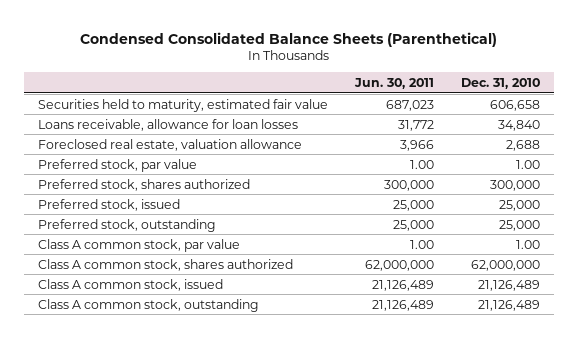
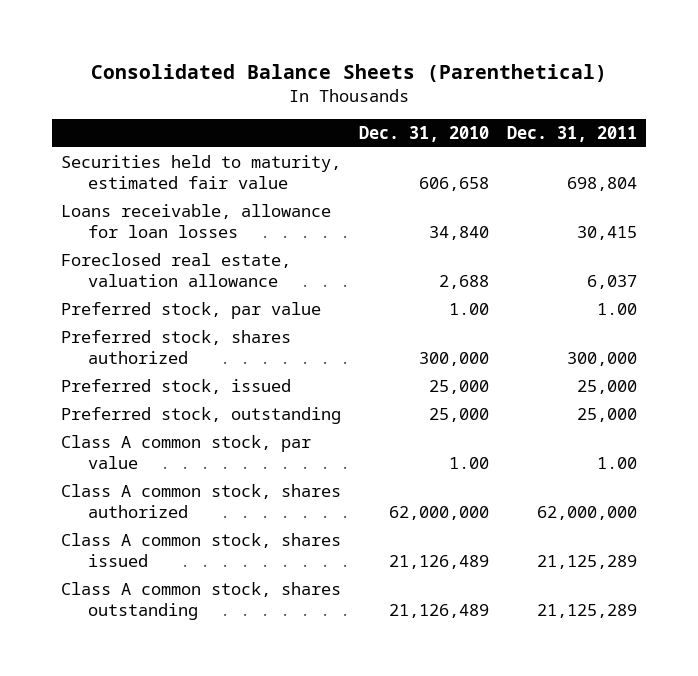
- Condensed Consolidated Balance Sheets (Parenthetical)
+ Consolidated Balance Sheets (Parenthetical)
- | Jun. 30, 2011 | Dec. 31, 2010
+ | Dec. 31, 2010 | Dec. 31, 2011
- Class A common stock, issued | 21,126,489 | 21,126,489
- Class A common stock, outstanding | 21,126,489 | 21,126,489
+ Class A common stock, shares issued | 21,126,489 | 21,125,289
+ Class A common stock, shares outstanding | 21,126,489 | 21,125,289

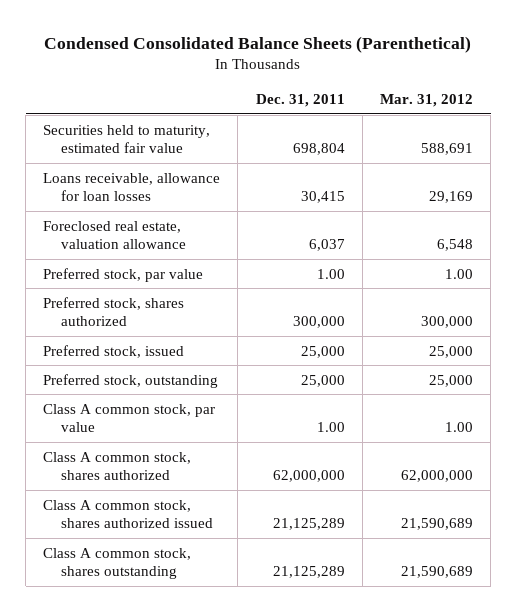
- Consolidated Balance Sheets (Parenthetical)
+ Condensed Consolidated Balance Sheets (Parenthetical)
- | Dec. 31, 2010 | Dec. 31, 2011
+ | Dec. 31, 2011 | Mar. 31, 2012
- Class A common stock, shares issued | 21,126,489 | 21,125,289
+ Class A common stock, shares authorized issued | 21,125,289 | 21,590,689

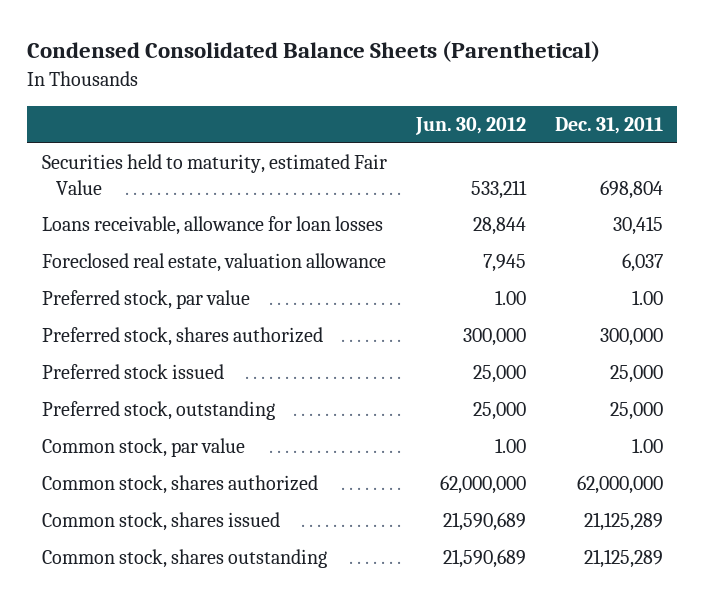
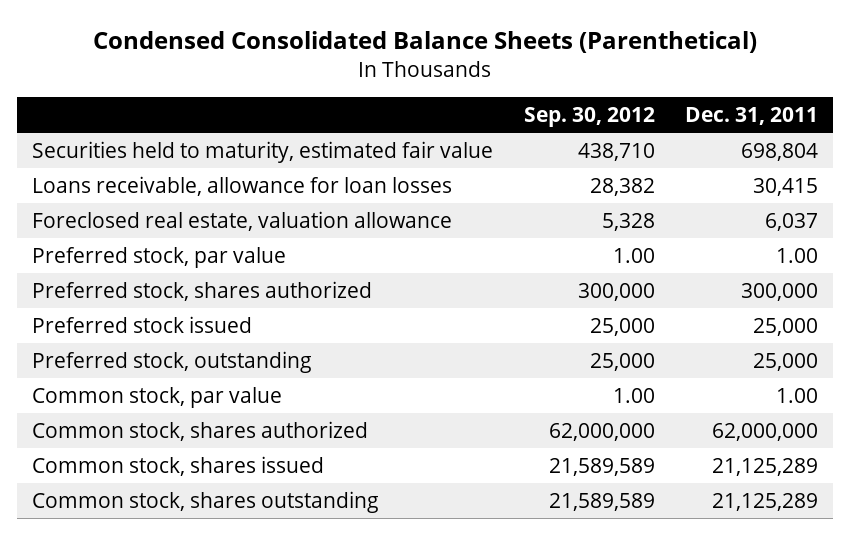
- | Jun. 30, 2012 | Dec. 31, 2011
+ | Sep. 30, 2012 | Dec. 31, 2011
- Securities held to maturity, estimated Fair Value | 533,211 | 698,804
+ Securities held to maturity, estimated fair value | 438,710 | 698,804

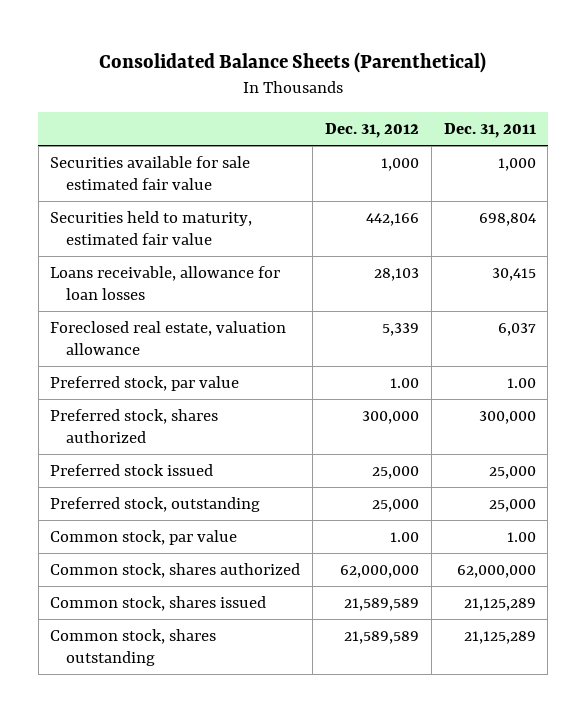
- Condensed Consolidated Balance Sheets (Parenthetical)
+ Consolidated Balance Sheets (Parenthetical)
- | Sep. 30, 2012 | Dec. 31, 2011
+ | Dec. 31, 2012 | Dec. 31, 2011
+ Securities available for sale estimated fair value | 1,000 | 1,000

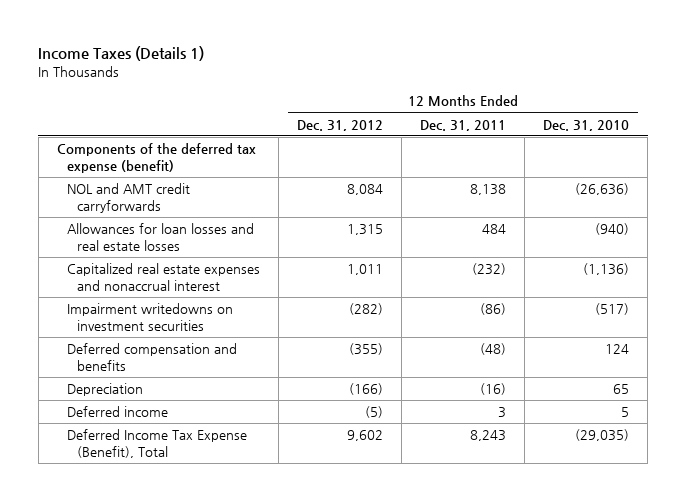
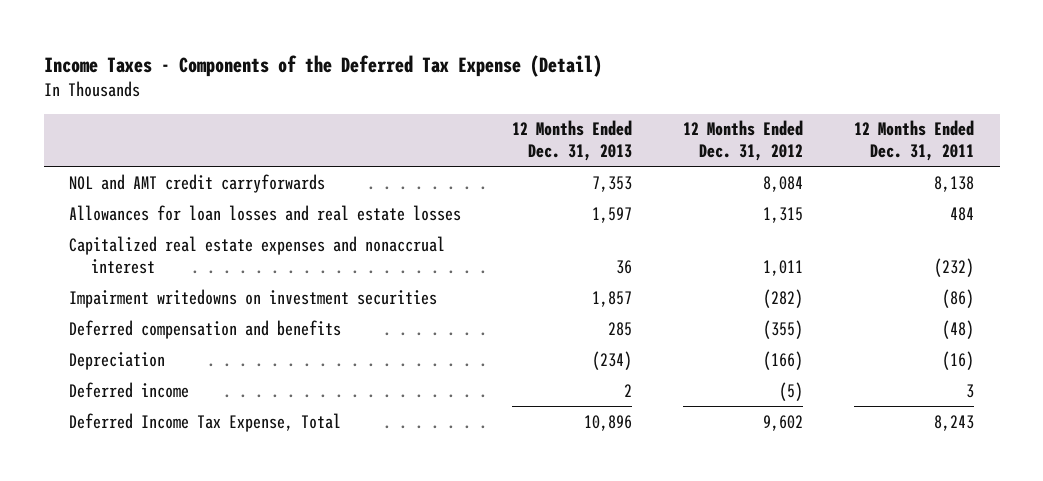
- Income Taxes (Details 1)
+ Income Taxes - Components of the Deferred Tax Expense (Detail)
- | 12 Months Ended Dec. 31, 2012 | 12 Months Ended Dec. 31, 2011 | 12 Months Ended Dec. 31, 2010
+ | 12 Months Ended Dec. 31, 2013 | 12 Months Ended Dec. 31, 2012 | 12 Months Ended Dec. 31, 2011
- Components of the deferred tax expense (benefit)
- Deferred Income Tax Expense (Benefit), Total | 9,602 | 8,243 | (29,035)
+ Deferred Income Tax Expense, Total | 10,896 | 9,602 | 8,243

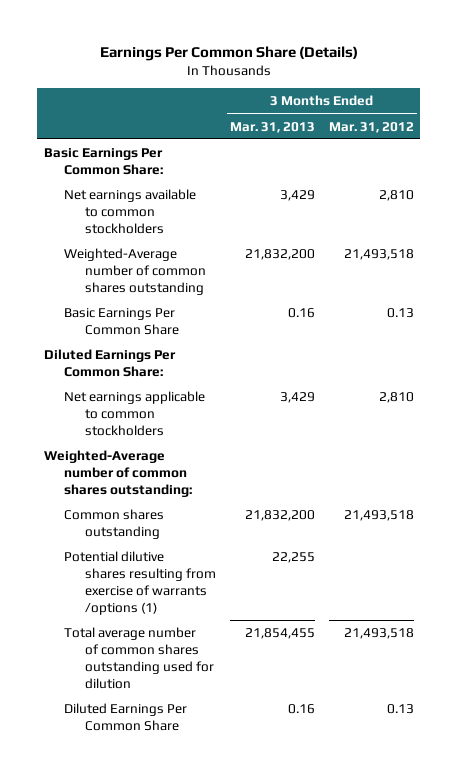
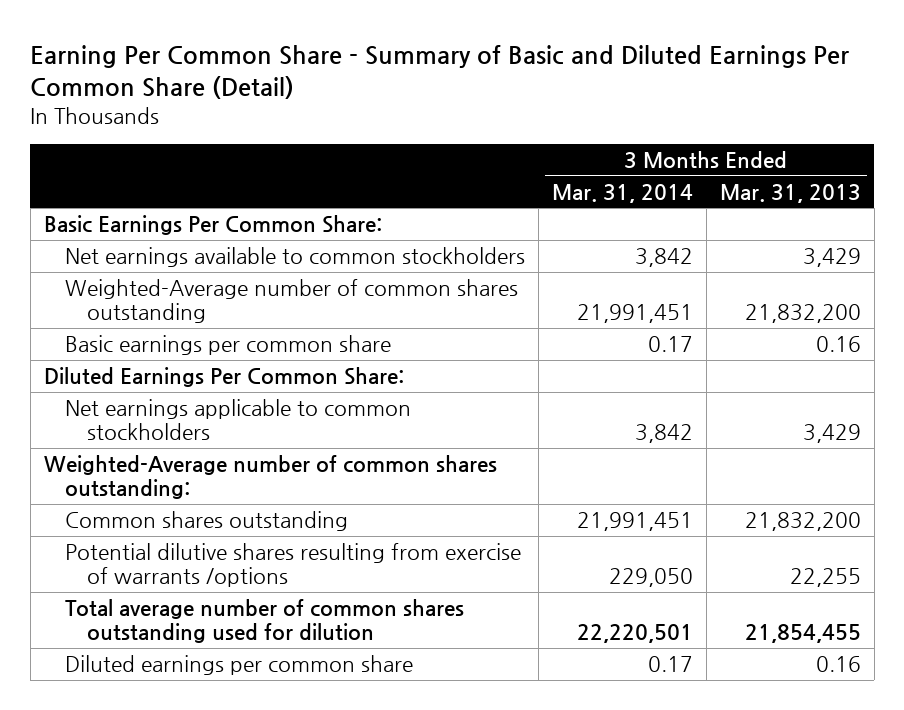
- Earnings Per Common Share (Details)
+ Earning Per Common Share - Summary of Basic and Diluted Earnings Per Common Share (Detail)
- | 3 Months Ended Mar. 31, 2013 | 3 Months Ended Mar. 31, 2012
+ | 3 Months Ended Mar. 31, 2014 | 3 Months Ended Mar. 31, 2013
- Basic Earnings Per Common Share | 0.16 | 0.13
+ Basic earnings per common share | 0.17 | 0.16
- Potential dilutive shares resulting from exercise of warrants /options (1) | 22,255 |
+ Potential dilutive shares resulting from exercise of warrants /options | 229,050 | 22,255
- Diluted Earnings Per Common Share | 0.16 | 0.13
+ Diluted earnings per common share | 0.17 | 0.16

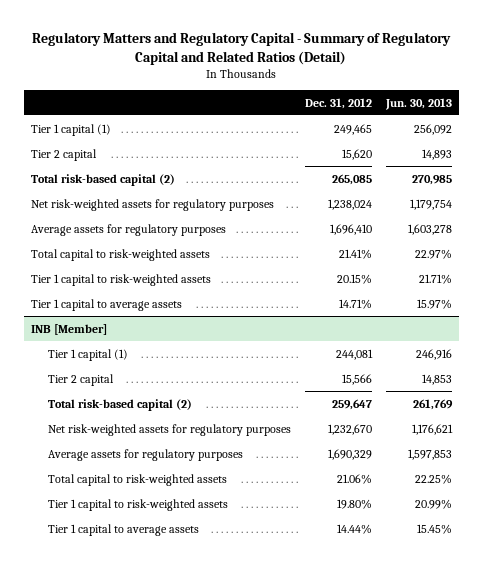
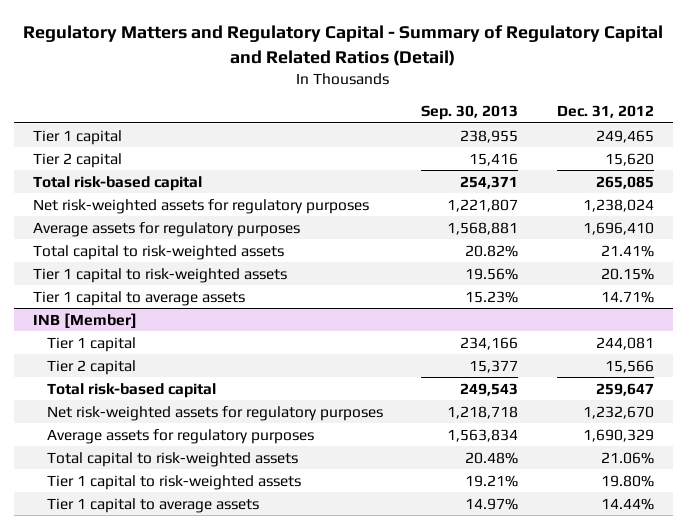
- | Dec. 31, 2012 | Jun. 30, 2013
+ | Sep. 30, 2013 | Dec. 31, 2012
- Tier 1 capital (1) | 249,465 | 256,092
+ Tier 1 capital | 238,955 | 249,465
- Total risk-based capital (2) | 265,085 | 270,985
+ Total risk-based capital | 254,371 | 265,085
@ INB [Member]
- Tier 1 capital (1) | 244,081 | 246,916
+ Tier 1 capital | 234,166 | 244,081
- Total risk-based capital (2) | 259,647 | 261,769
+ Total risk-based capital | 249,543 | 259,647

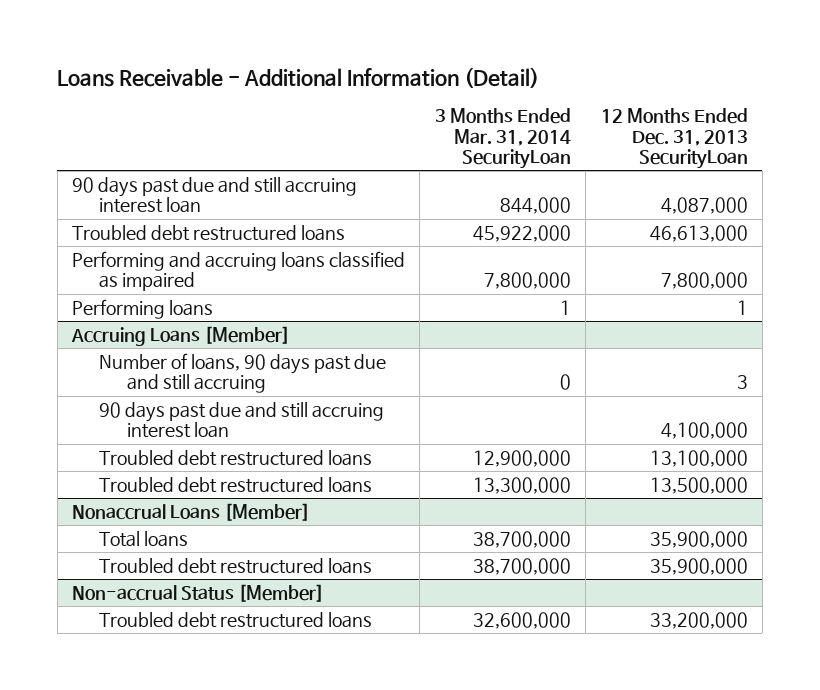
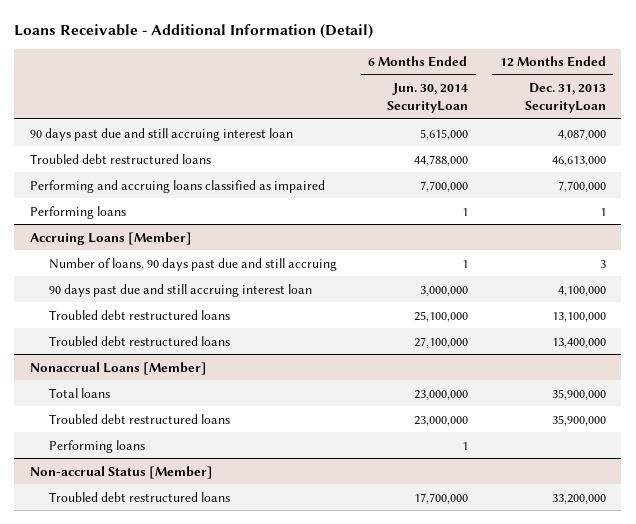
- | 3 Months Ended Mar. 31, 2014 SecurityLoan | 12 Months Ended Dec. 31, 2013 SecurityLoan
+ | 6 Months Ended Jun. 30, 2014 SecurityLoan | 12 Months Ended Dec. 31, 2013 SecurityLoan
- Performing and accruing loans classified as impaired | 7,800,000 | 7,800,000
+ Performing and accruing loans classified as impaired | 7,700,000 | 7,700,000
@ Accruing Loans [Member]
- Troubled debt restructured loans | 13,300,000 | 13,500,000
+ Troubled debt restructured loans | 27,100,000 | 13,400,000
@ Nonaccrual Loans [Member]
+ Performing loans | 1 |

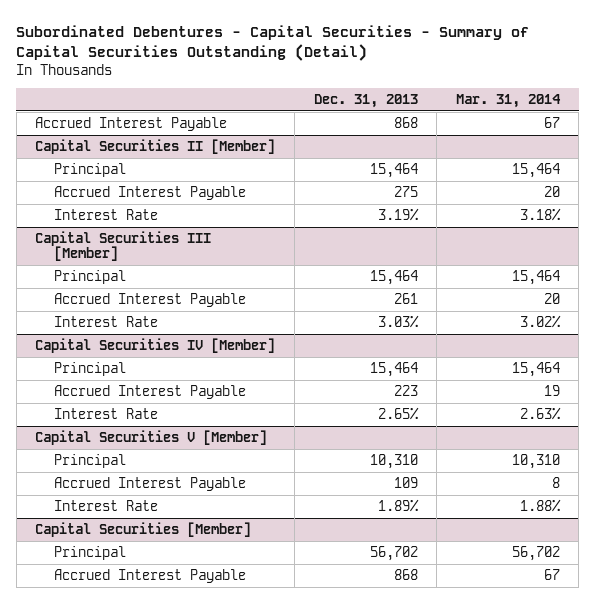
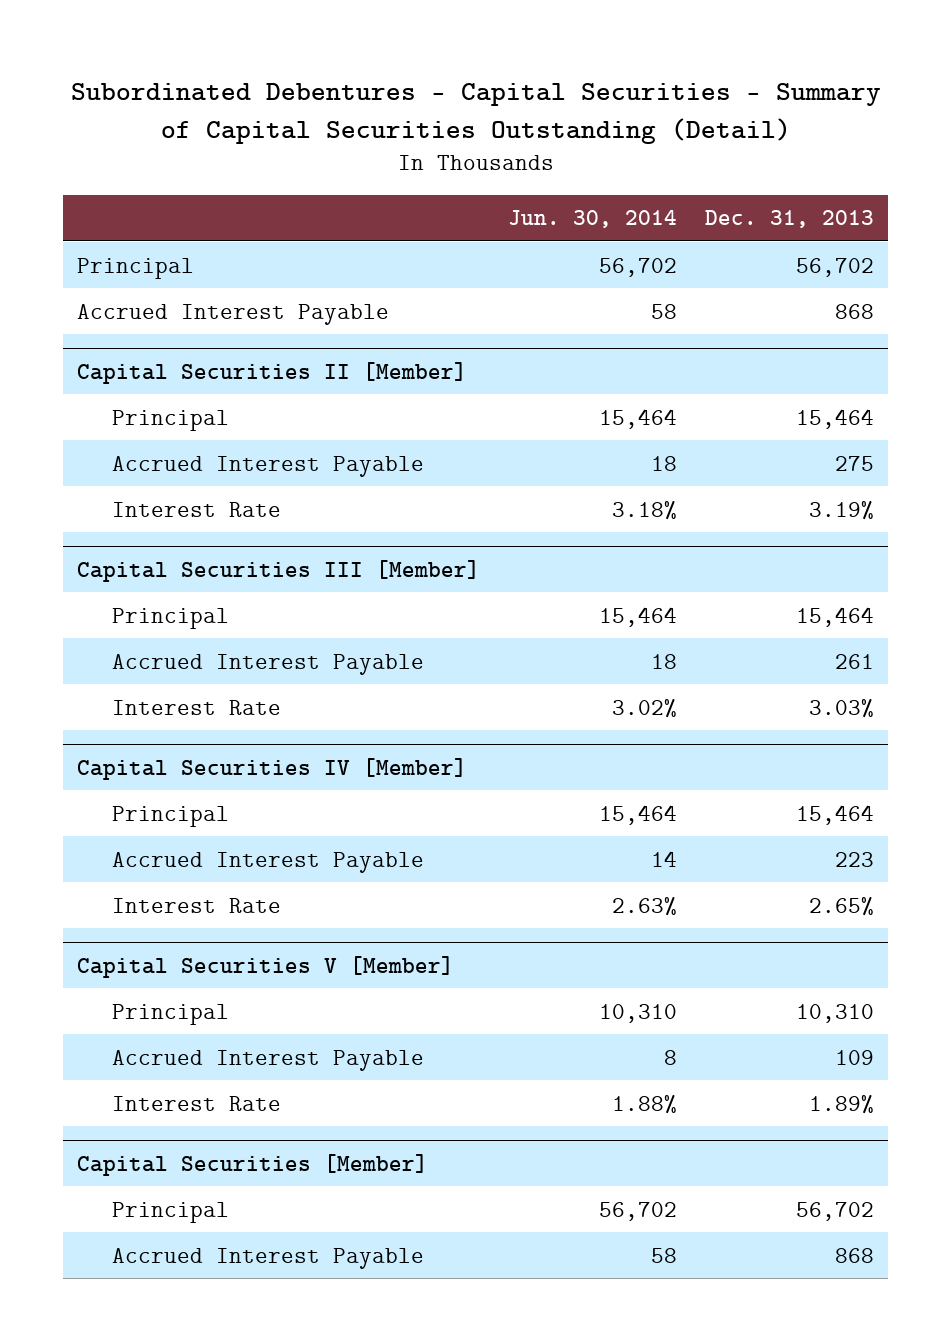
- | Dec. 31, 2013 | Mar. 31, 2014
+ | Jun. 30, 2014 | Dec. 31, 2013
+ Principal | 56,702 | 56,702

